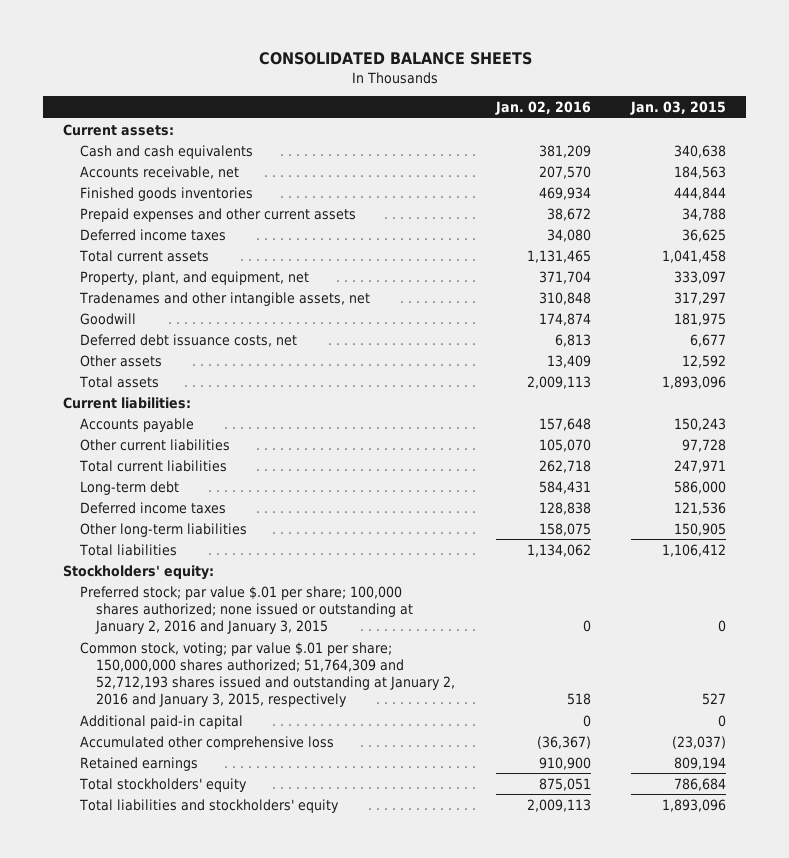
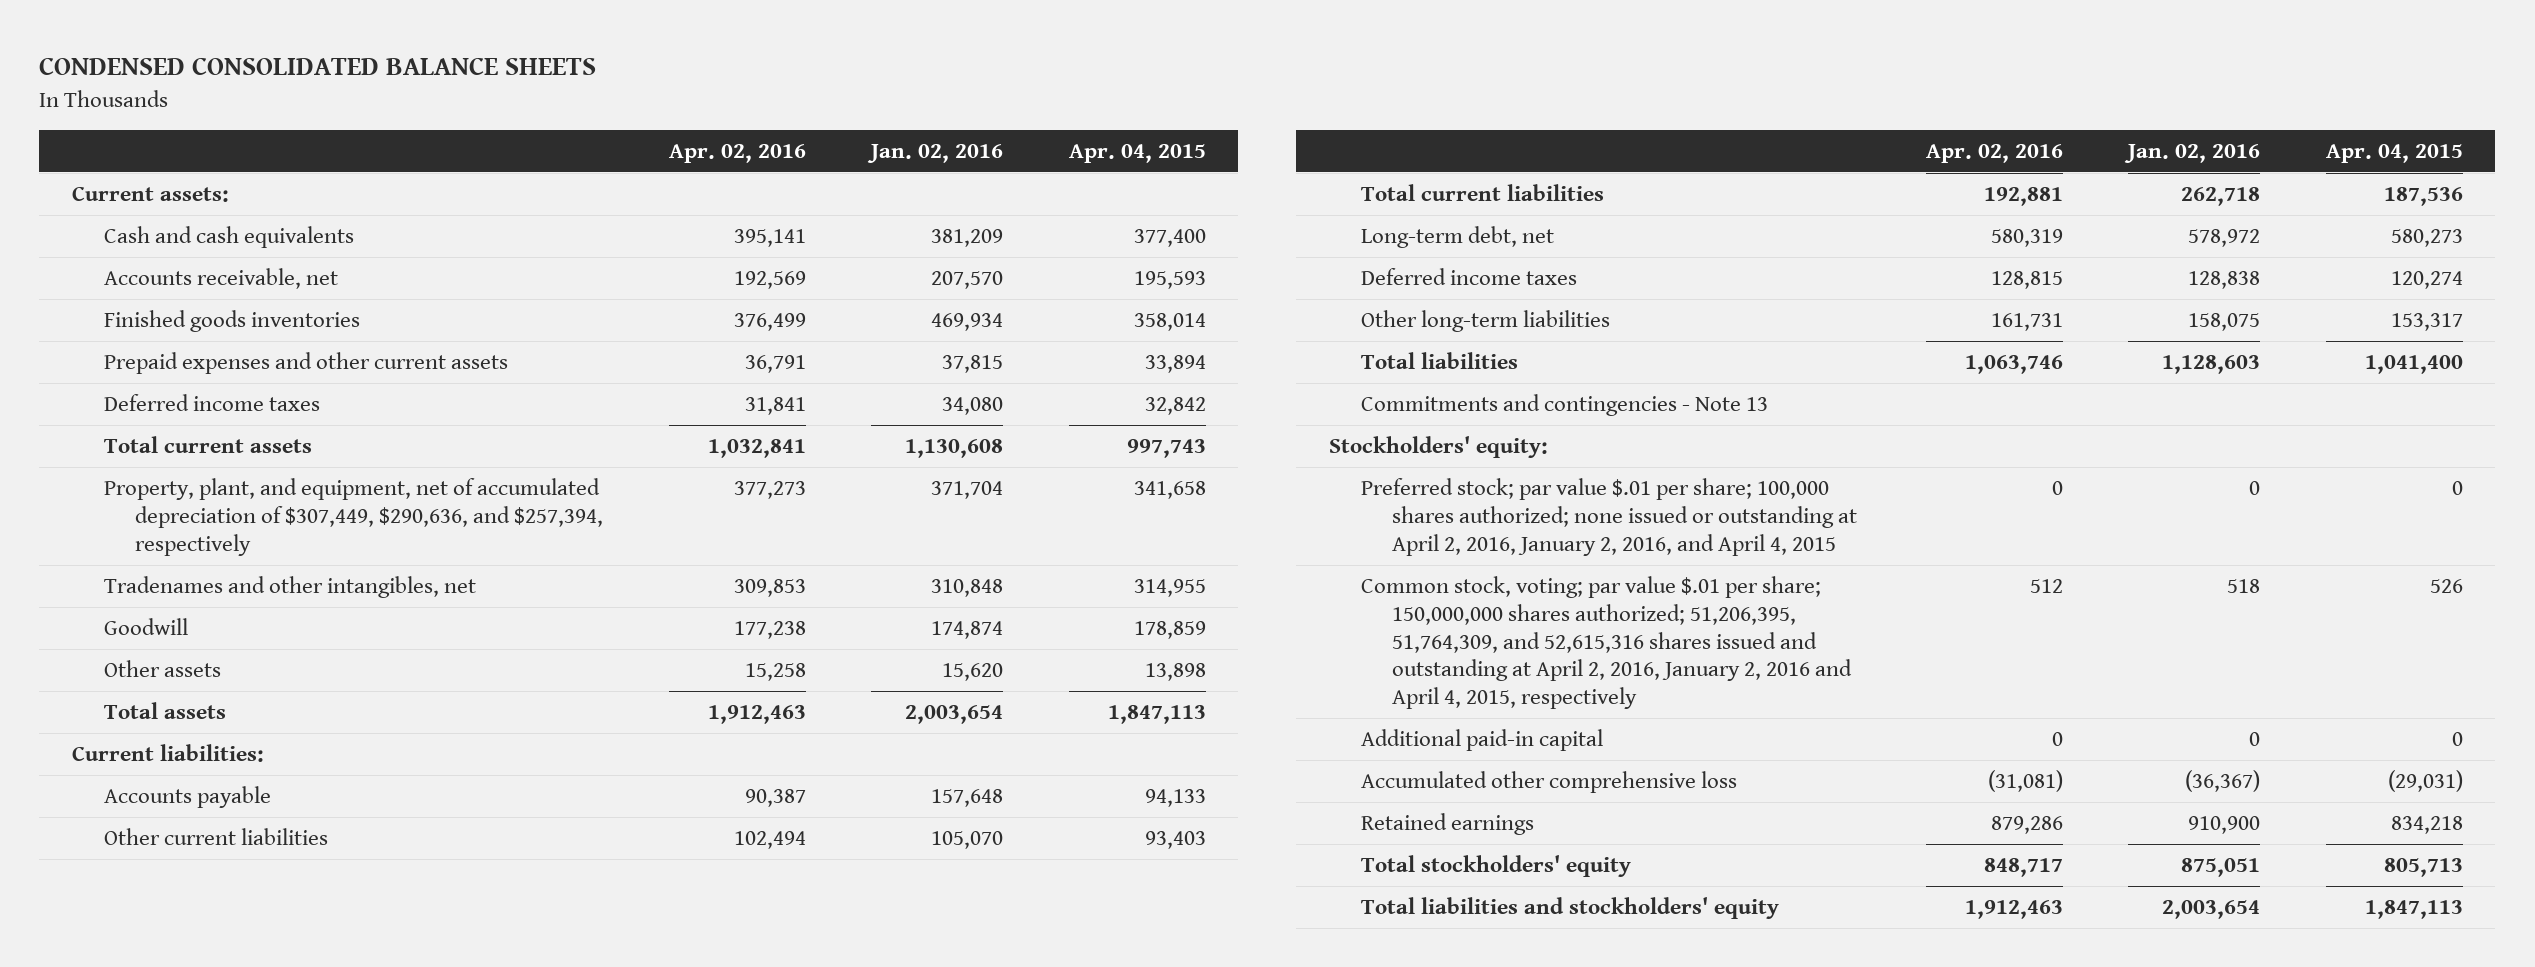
- CONSOLIDATED BALANCE SHEETS
+ CONDENSED CONSOLIDATED BALANCE SHEETS
- | Jan. 02, 2016 | Jan. 03, 2015
+ | Apr. 02, 2016 | Jan. 02, 2016 | Apr. 04, 2015
- Prepaid expenses and other current assets | 38,672 | 34,788
+ Prepaid expenses and other current assets | 36,791 | 37,815 | 33,894
- Total current assets | 1,131,465 | 1,041,458
- Property, plant, and equipment, net | 371,704 | 333,097
- Tradenames and other intangible assets, net | 310,848 | 317,297
+ Total current assets | 1,032,841 | 1,130,608 | 997,743
+ Property, plant, and equipment, net of accumulated depreciation of $307,449, $290,636, and $257,394, respectively | 377,273 | 371,704 | 341,658
+ Tradenames and other intangibles, net | 309,853 | 310,848 | 314,955
- Deferred debt issuance costs, net | 6,813 | 6,677
- Other assets | 13,409 | 12,592
- Total assets | 2,009,113 | 1,893,096
+ Other assets | 15,258 | 15,620 | 13,898
+ Total assets | 1,912,463 | 2,003,654 | 1,847,113
- Long-term debt | 584,431 | 586,000
+ Long-term debt, net | 580,319 | 578,972 | 580,273
- Total liabilities | 1,134,062 | 1,106,412
+ Total liabilities | 1,063,746 | 1,128,603 | 1,041,400
+ Commitments and contingencies - Note 13
- Preferred stock; par value $.01 per share; 100,000 shares authorized; none issued or outstanding at January 2, 2016 and January 3, 2015 | 0 | 0
- Common stock, voting; par value $.01 per share; 150,000,000 shares authorized; 51,764,309 and 52,712,193 shares issued and outstanding at January 2, 2016 and January 3, 2015, respectively | 518 | 527
+ Preferred stock; par value $.01 per share; 100,000 shares authorized; none issued or outstanding at April 2, 2016, January 2, 2016, and April 4, 2015 | 0 | 0 | 0
+ Common stock, voting; par value $.01 per share; 150,000,000 shares authorized; 51,206,395, 51,764,309, and 52,615,316 shares issued and outstanding at April 2, 2016, January 2, 2016 and April 4, 2015, respectively | 512 | 518 | 526
- Total liabilities and stockholders' equity | 2,009,113 | 1,893,096
+ Total liabilities and stockholders' equity | 1,912,463 | 2,003,654 | 1,847,113

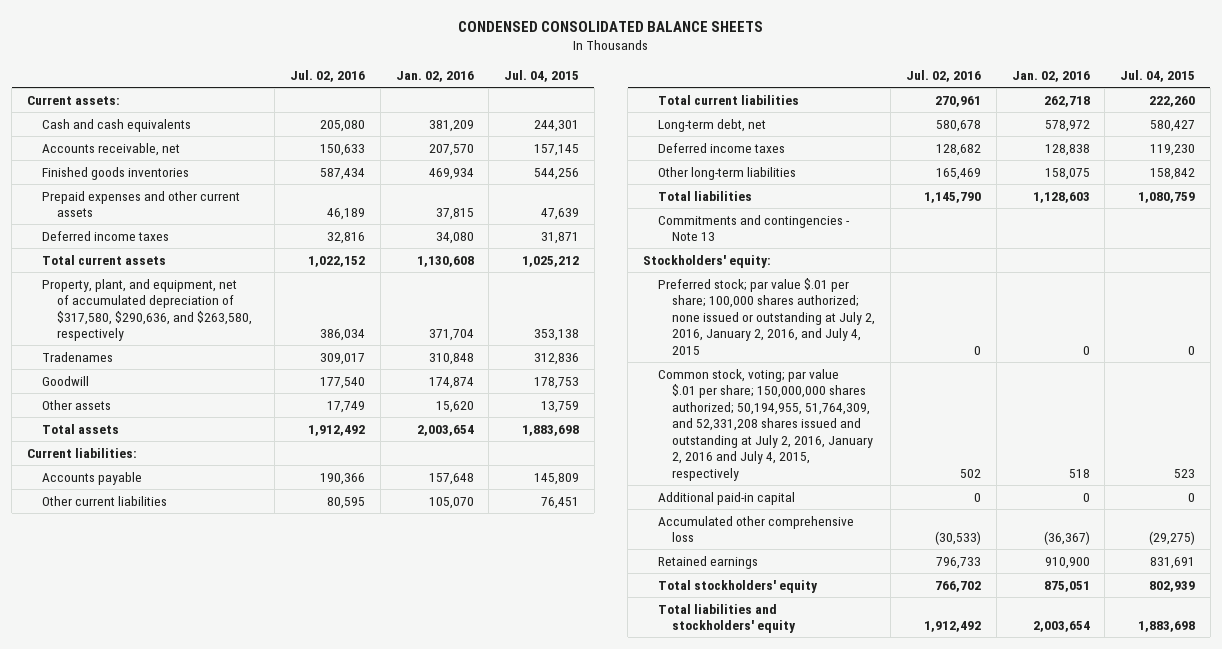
- | Apr. 02, 2016 | Jan. 02, 2016 | Apr. 04, 2015
+ | Jul. 02, 2016 | Jan. 02, 2016 | Jul. 04, 2015
- Property, plant, and equipment, net of accumulated depreciation of $307,449, $290,636, and $257,394, respectively | 377,273 | 371,704 | 341,658
- Tradenames and other intangibles, net | 309,853 | 310,848 | 314,955
+ Property, plant, and equipment, net of accumulated depreciation of $317,580, $290,636, and $263,580, respectively | 386,034 | 371,704 | 353,138
+ Tradenames | 309,017 | 310,848 | 312,836
- Preferred stock; par value $.01 per share; 100,000 shares authorized; none issued or outstanding at April 2, 2016, January 2, 2016, and April 4, 2015 | 0 | 0 | 0
- Common stock, voting; par value $.01 per share; 150,000,000 shares authorized; 51,206,395, 51,764,309, and 52,615,316 shares issued and outstanding at April 2, 2016, January 2, 2016 and April 4, 2015, respectively | 512 | 518 | 526
+ Preferred stock; par value $.01 per share; 100,000 shares authorized; none issued or outstanding at July 2, 2016, January 2, 2016, and July 4, 2015 | 0 | 0 | 0
+ Common stock, voting; par value $.01 per share; 150,000,000 shares authorized; 50,194,955, 51,764,309, and 52,331,208 shares issued and outstanding at July 2, 2016, January 2, 2016 and July 4, 2015, respectively | 502 | 518 | 523

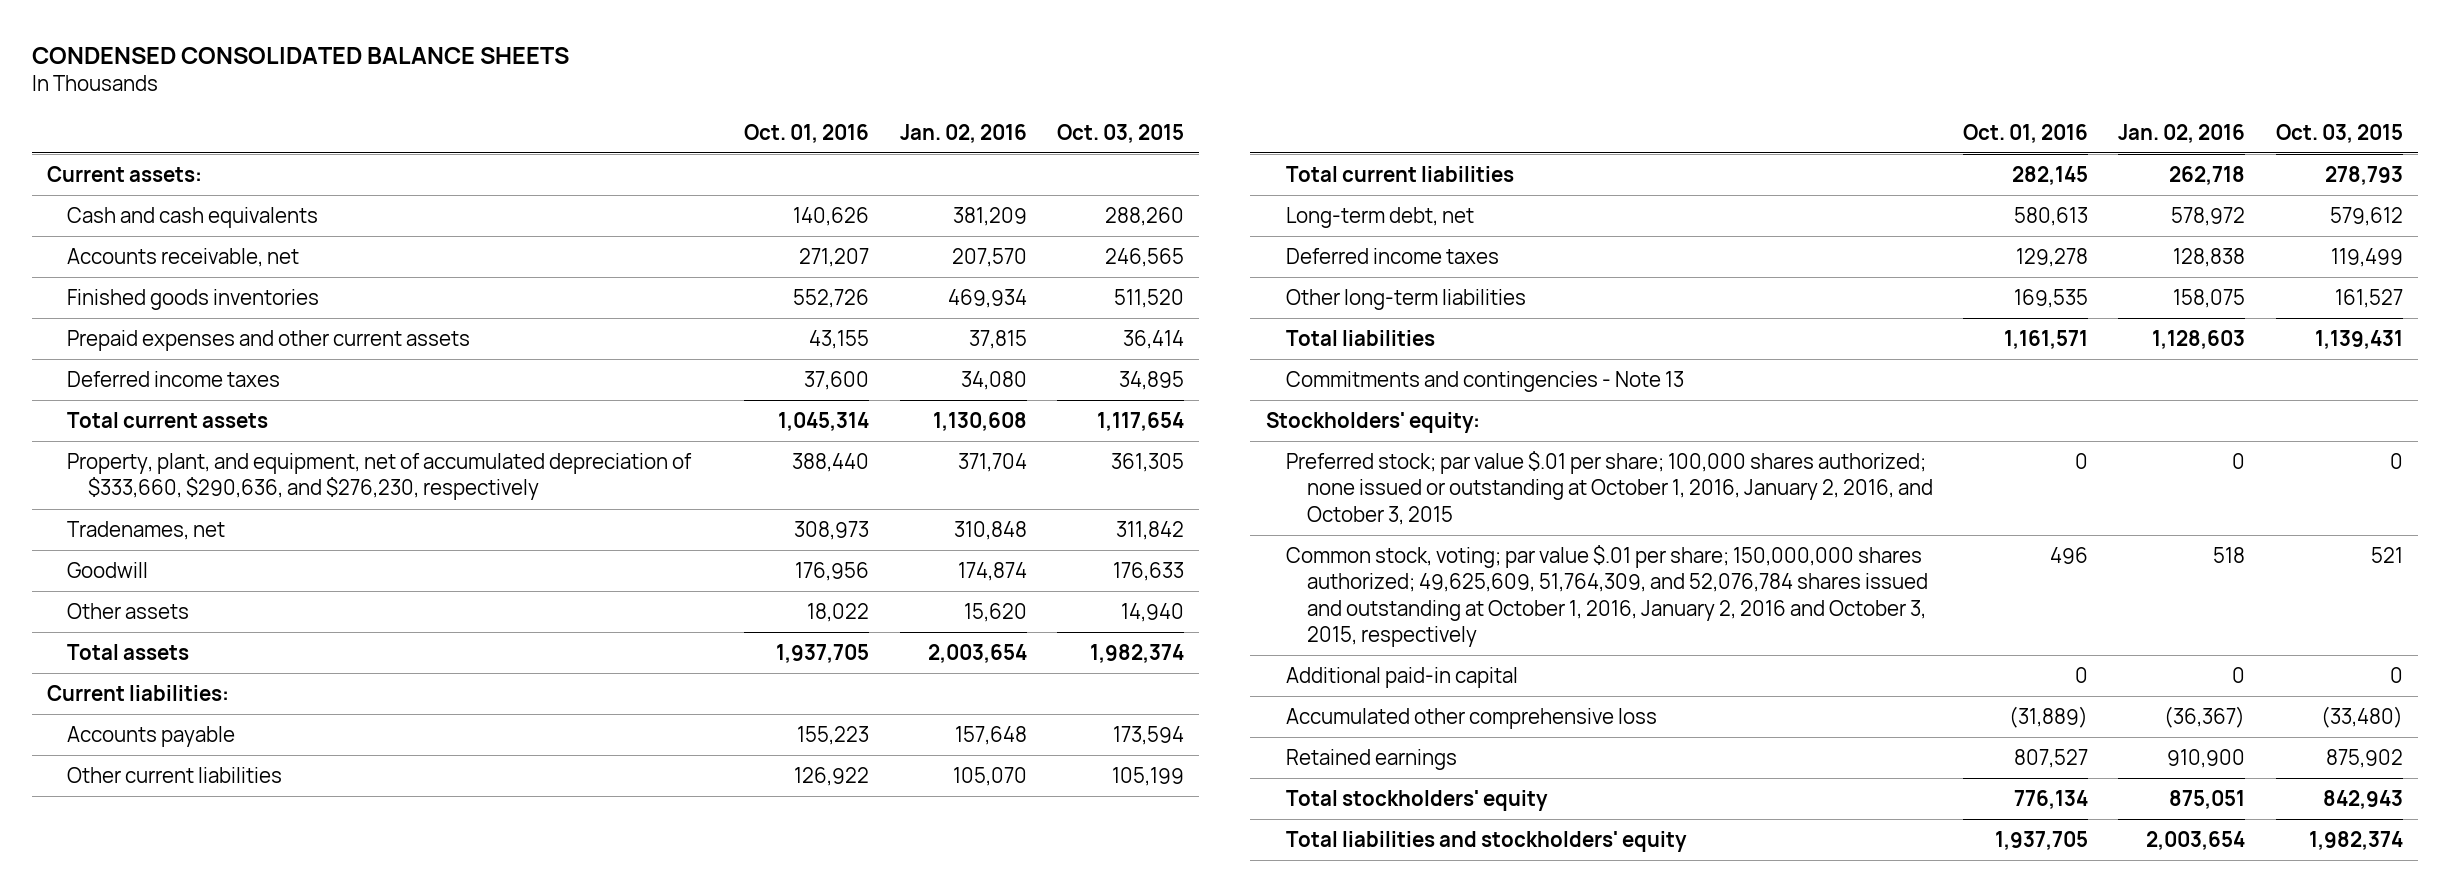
- | Jul. 02, 2016 | Jan. 02, 2016 | Jul. 04, 2015
+ | Oct. 01, 2016 | Jan. 02, 2016 | Oct. 03, 2015
- Property, plant, and equipment, net of accumulated depreciation of $317,580, $290,636, and $263,580, respectively | 386,034 | 371,704 | 353,138
- Tradenames | 309,017 | 310,848 | 312,836
+ Property, plant, and equipment, net of accumulated depreciation of $333,660, $290,636, and $276,230, respectively | 388,440 | 371,704 | 361,305
+ Tradenames, net | 308,973 | 310,848 | 311,842
- Preferred stock; par value $.01 per share; 100,000 shares authorized; none issued or outstanding at July 2, 2016, January 2, 2016, and July 4, 2015 | 0 | 0 | 0
- Common stock, voting; par value $.01 per share; 150,000,000 shares authorized; 50,194,955, 51,764,309, and 52,331,208 shares issued and outstanding at July 2, 2016, January 2, 2016 and July 4, 2015, respectively | 502 | 518 | 523
+ Preferred stock; par value $.01 per share; 100,000 shares authorized; none issued or outstanding at October 1, 2016, January 2, 2016, and October 3, 2015 | 0 | 0 | 0
+ Common stock, voting; par value $.01 per share; 150,000,000 shares authorized; 49,625,609, 51,764,309, and 52,076,784 shares issued and outstanding at October 1, 2016, January 2, 2016 and October 3, 2015, respectively | 496 | 518 | 521

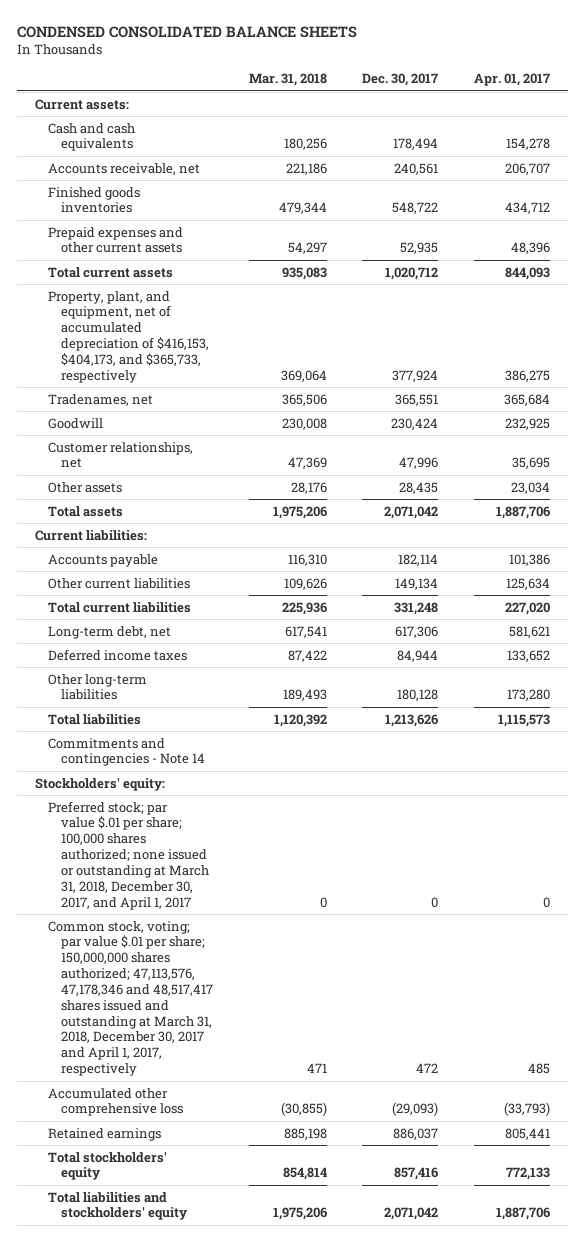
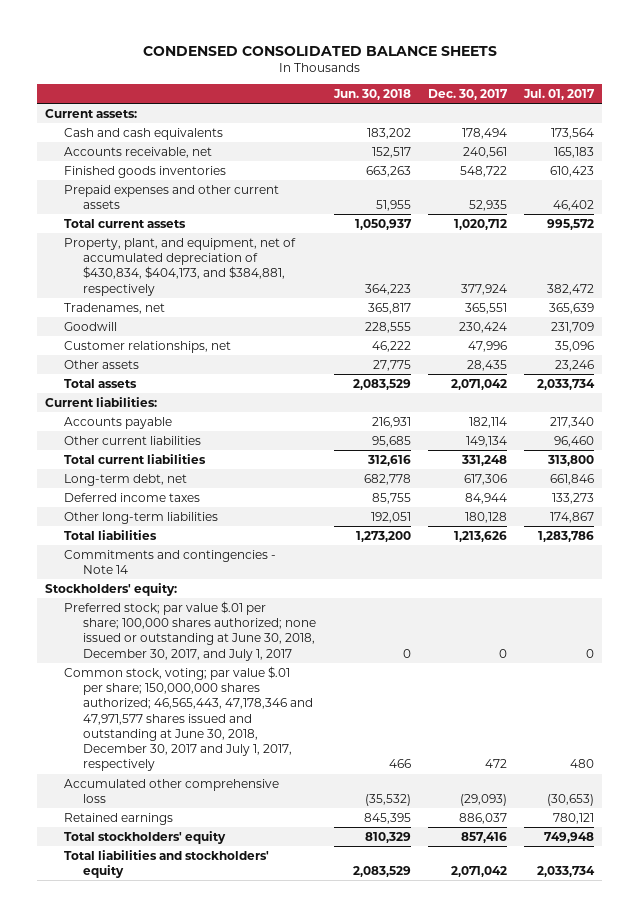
- | Mar. 31, 2018 | Dec. 30, 2017 | Apr. 01, 2017
+ | Jun. 30, 2018 | Dec. 30, 2017 | Jul. 01, 2017
- Property, plant, and equipment, net of accumulated depreciation of $416,153, $404,173, and $365,733, respectively | 369,064 | 377,924 | 386,275
+ Property, plant, and equipment, net of accumulated depreciation of $430,834, $404,173, and $384,881, respectively | 364,223 | 377,924 | 382,472
- Preferred stock; par value $.01 per share; 100,000 shares authorized; none issued or outstanding at March 31, 2018, December 30, 2017, and April 1, 2017 | 0 | 0 | 0
- Common stock, voting; par value $.01 per share; 150,000,000 shares authorized; 47,113,576, 47,178,346 and 48,517,417 shares issued and outstanding at March 31, 2018, December 30, 2017 and April 1, 2017, respectively | 471 | 472 | 485
+ Preferred stock; par value $.01 per share; 100,000 shares authorized; none issued or outstanding at June 30, 2018, December 30, 2017, and July 1, 2017 | 0 | 0 | 0
+ Common stock, voting; par value $.01 per share; 150,000,000 shares authorized; 46,565,443, 47,178,346 and 47,971,577 shares issued and outstanding at June 30, 2018, December 30, 2017 and July 1, 2017, respectively | 466 | 472 | 480

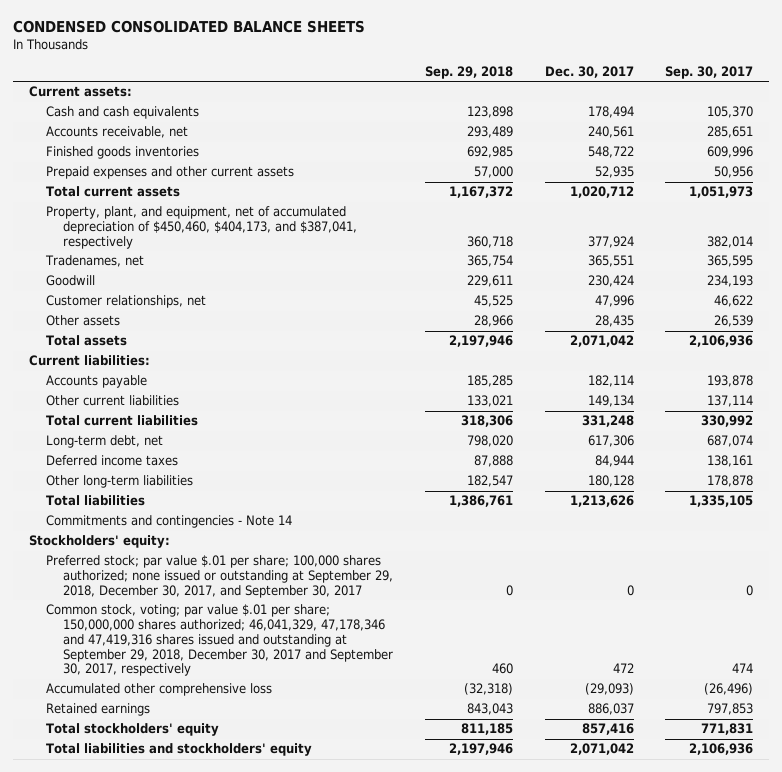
- | Jun. 30, 2018 | Dec. 30, 2017 | Jul. 01, 2017
+ | Sep. 29, 2018 | Dec. 30, 2017 | Sep. 30, 2017
- Property, plant, and equipment, net of accumulated depreciation of $430,834, $404,173, and $384,881, respectively | 364,223 | 377,924 | 382,472
+ Property, plant, and equipment, net of accumulated depreciation of $450,460, $404,173, and $387,041, respectively | 360,718 | 377,924 | 382,014
- Preferred stock; par value $.01 per share; 100,000 shares authorized; none issued or outstanding at June 30, 2018, December 30, 2017, and July 1, 2017 | 0 | 0 | 0
- Common stock, voting; par value $.01 per share; 150,000,000 shares authorized; 46,565,443, 47,178,346 and 47,971,577 shares issued and outstanding at June 30, 2018, December 30, 2017 and July 1, 2017, respectively | 466 | 472 | 480
+ Preferred stock; par value $.01 per share; 100,000 shares authorized; none issued or outstanding at September 29, 2018, December 30, 2017, and September 30, 2017 | 0 | 0 | 0
+ Common stock, voting; par value $.01 per share; 150,000,000 shares authorized; 46,041,329, 47,178,346 and 47,419,316 shares issued and outstanding at September 29, 2018, December 30, 2017 and September 30, 2017, respectively | 460 | 472 | 474

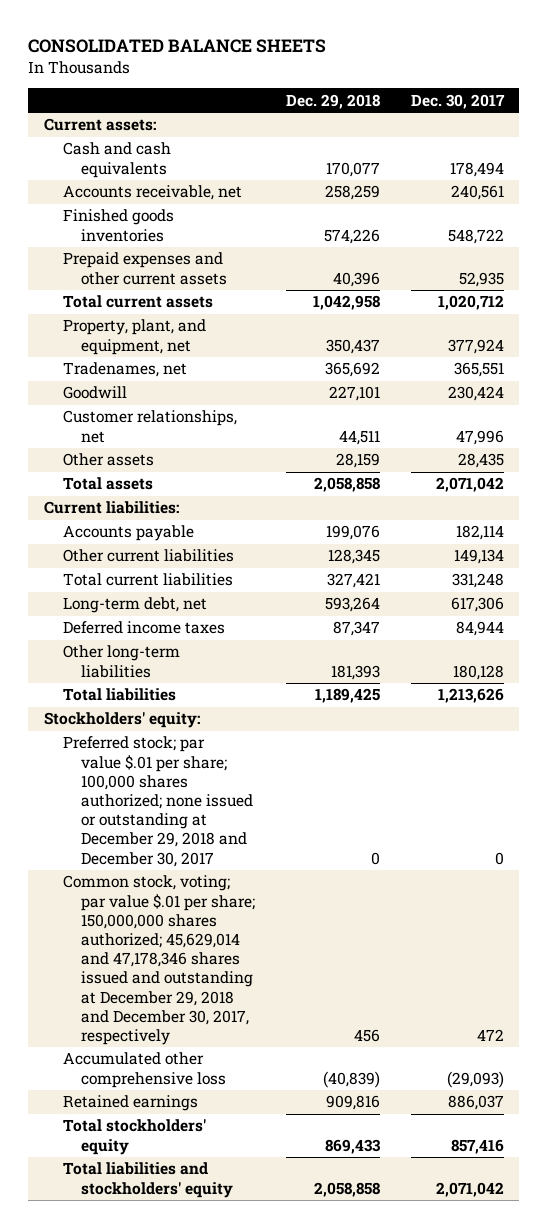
- CONDENSED CONSOLIDATED BALANCE SHEETS
+ CONSOLIDATED BALANCE SHEETS
- | Sep. 29, 2018 | Dec. 30, 2017 | Sep. 30, 2017
+ | Dec. 29, 2018 | Dec. 30, 2017
- Property, plant, and equipment, net of accumulated depreciation of $450,460, $404,173, and $387,041, respectively | 360,718 | 377,924 | 382,014
+ Property, plant, and equipment, net | 350,437 | 377,924
- Commitments and contingencies - Note 14
- Preferred stock; par value $.01 per share; 100,000 shares authorized; none issued or outstanding at September 29, 2018, December 30, 2017, and September 30, 2017 | 0 | 0 | 0
- Common stock, voting; par value $.01 per share; 150,000,000 shares authorized; 46,041,329, 47,178,346 and 47,419,316 shares issued and outstanding at September 29, 2018, December 30, 2017 and September 30, 2017, respectively | 460 | 472 | 474
+ Preferred stock; par value $.01 per share; 100,000 shares authorized; none issued or outstanding at December 29, 2018 and December 30, 2017 | 0 | 0
+ Common stock, voting; par value $.01 per share; 150,000,000 shares authorized; 45,629,014 and 47,178,346 shares issued and outstanding at December 29, 2018 and December 30, 2017, respectively | 456 | 472

